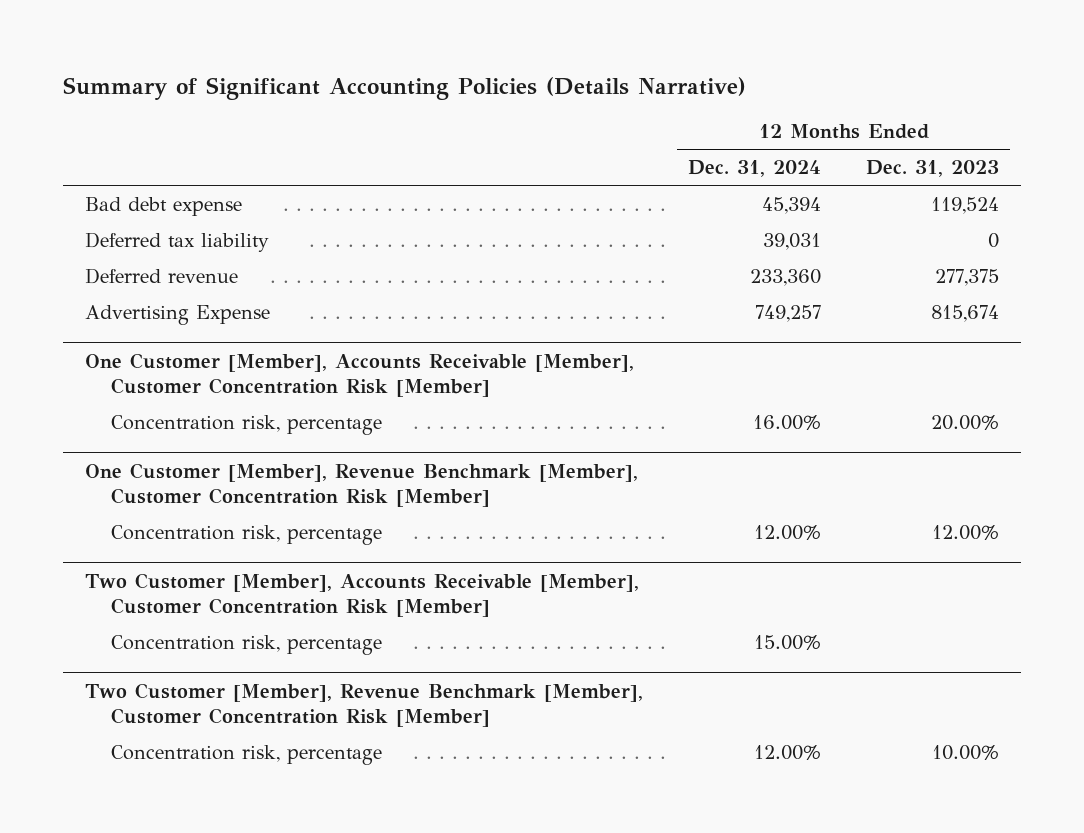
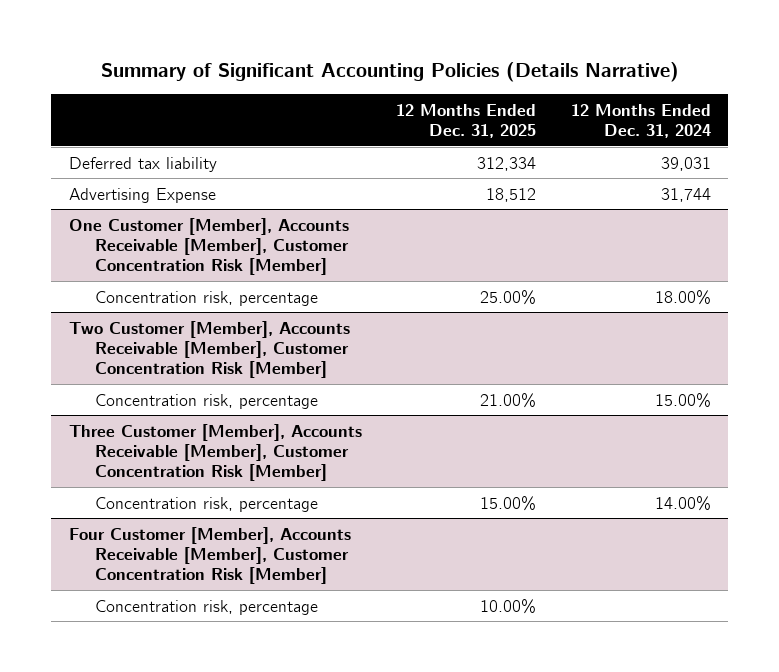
- | 12 Months Ended Dec. 31, 2024 | 12 Months Ended Dec. 31, 2023
+ | 12 Months Ended Dec. 31, 2025 | 12 Months Ended Dec. 31, 2024
- Bad debt expense | 45,394 | 119,524
- Deferred revenue | 233,360 | 277,375
- Advertising Expense | 749,257 | 815,674
+ Advertising Expense | 18,512 | 31,744
@ One Customer [Member], Accounts Receivable [Member], Customer Concentration Risk [Member]
- Concentration risk, percentage | 16.00% | 20.00%
- One Customer [Member], Revenue Benchmark [Member], Customer Concentration Risk [Member]
- Concentration risk, percentage | 12.00% | 12.00%
@ One Customer [Member], Accounts Receivable [Member], Customer Concentration Risk [Member]
+ Concentration risk, percentage | 25.00% | 18.00%
- Two Customer [Member], Revenue Benchmark [Member], Customer Concentration Risk [Member]
- Concentration risk, percentage | 12.00% | 10.00%
+ Three Customer [Member], Accounts Receivable [Member], Customer Concentration Risk [Member]
+ Concentration risk, percentage | 15.00% | 14.00%
+ Four Customer [Member], Accounts Receivable [Member], Customer Concentration Risk [Member]
+ Concentration risk, percentage | 10.00% |

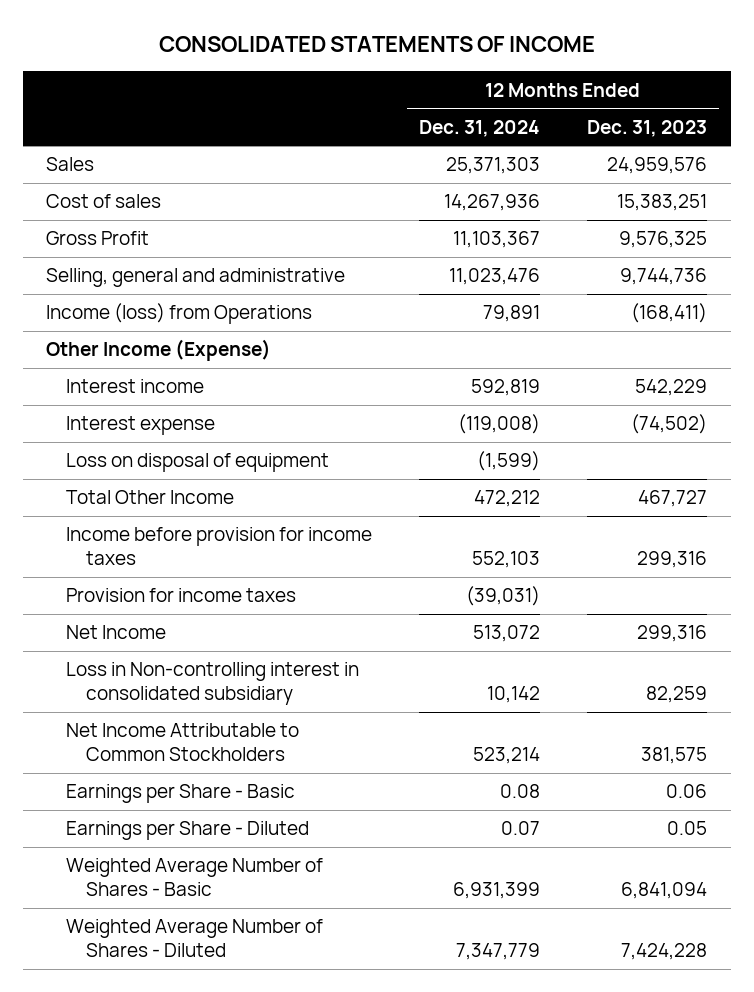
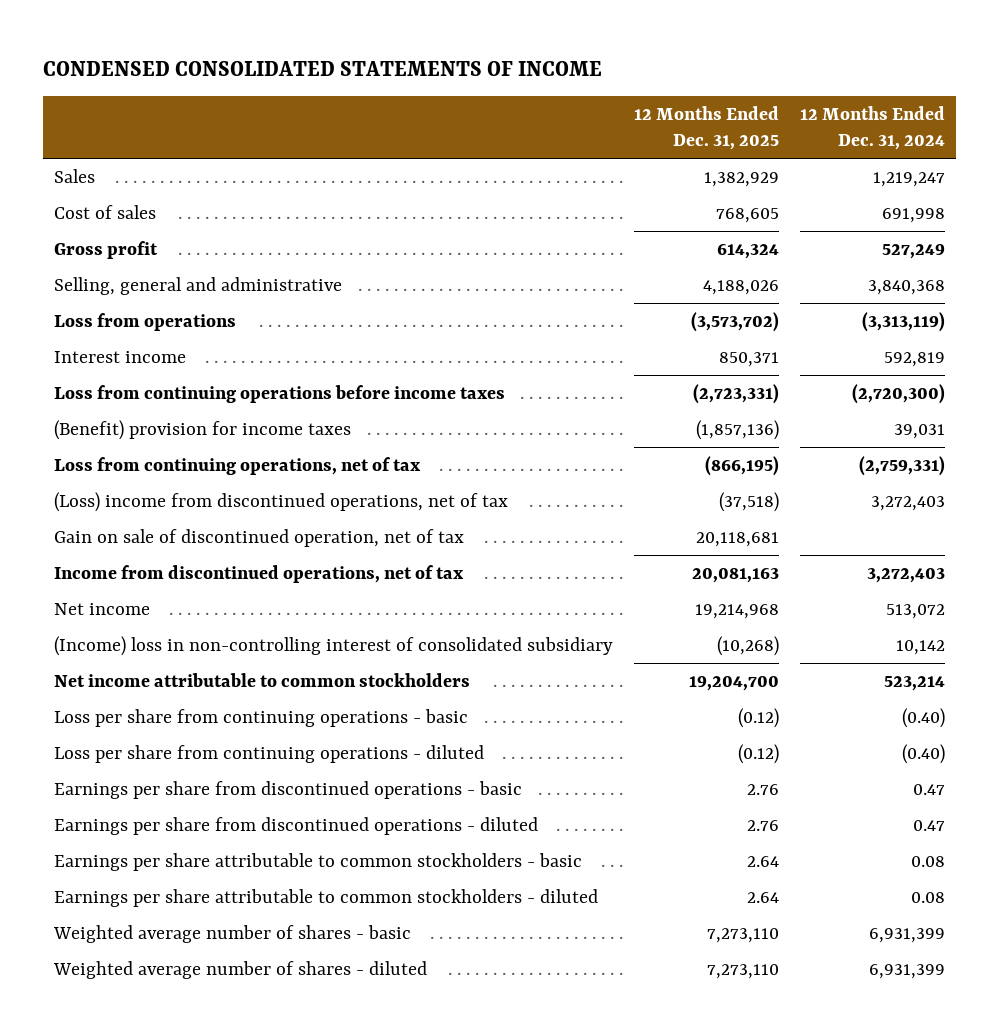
- CONSOLIDATED STATEMENTS OF INCOME
+ CONDENSED CONSOLIDATED STATEMENTS OF INCOME
- | 12 Months Ended Dec. 31, 2024 | 12 Months Ended Dec. 31, 2023
+ | 12 Months Ended Dec. 31, 2025 | 12 Months Ended Dec. 31, 2024
- Sales | 25,371,303 | 24,959,576
- Cost of sales | 14,267,936 | 15,383,251
- Gross Profit | 11,103,367 | 9,576,325
- Selling, general and administrative | 11,023,476 | 9,744,736
- Income (loss) from Operations | 79,891 | (168,411)
- Other Income (Expense)
+ Sales | 1,382,929 | 1,219,247
+ Cost of sales | 768,605 | 691,998
+ Gross profit | 614,324 | 527,249
+ Selling, general and administrative | 4,188,026 | 3,840,368
+ Loss from operations | (3,573,702) | (3,313,119)
- Interest expense | (119,008) | (74,502)
- Loss on disposal of equipment | (1,599) |
- Total Other Income | 472,212 | 467,727
- Income before provision for income taxes | 552,103 | 299,316
- Provision for income taxes | (39,031) |
- Net Income | 513,072 | 299,316
- Loss in Non-controlling interest in consolidated subsidiary | 10,142 | 82,259
- Net Income Attributable to Common Stockholders | 523,214 | 381,575
- Earnings per Share - Basic | 0.08 | 0.06
- Earnings per Share - Diluted | 0.07 | 0.05
- Weighted Average Number of Shares - Basic | 6,931,399 | 6,841,094
- Weighted Average Number of Shares - Diluted | 7,347,779 | 7,424,228
+ Loss from continuing operations before income taxes | (2,723,331) | (2,720,300)
+ (Benefit) provision for income taxes | (1,857,136) | 39,031
+ Loss from continuing operations, net of tax | (866,195) | (2,759,331)
+ (Loss) income from discontinued operations, net of tax | (37,518) | 3,272,403
+ Gain on sale of discontinued operation, net of tax | 20,118,681 |
+ Income from discontinued operations, net of tax | 20,081,163 | 3,272,403
+ Net income | 19,214,968 | 513,072
+ (Income) loss in non-controlling interest of consolidated subsidiary | (10,268) | 10,142
+ Net income attributable to common stockholders | 19,204,700 | 523,214
+ Loss per share from continuing operations - basic | (0.12) | (0.40)
+ Loss per share from continuing operations - diluted | (0.12) | (0.40)
+ Earnings per share from discontinued operations - basic | 2.76 | 0.47
+ Earnings per share from discontinued operations - diluted | 2.76 | 0.47
+ Earnings per share attributable to common stockholders - basic | 2.64 | 0.08
+ Earnings per share attributable to common stockholders - diluted | 2.64 | 0.08
+ Weighted average number of shares - basic | 7,273,110 | 6,931,399
+ Weighted average number of shares - diluted | 7,273,110 | 6,931,399

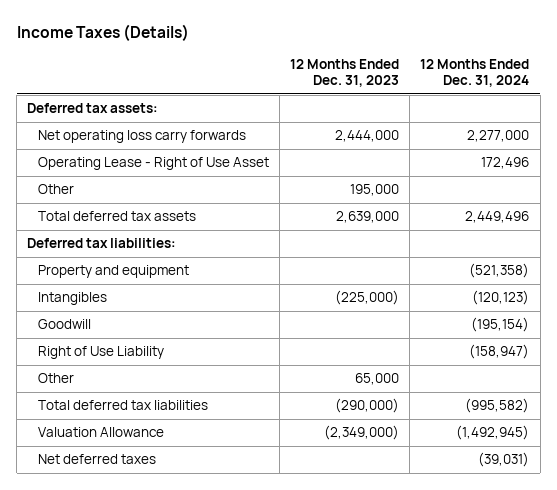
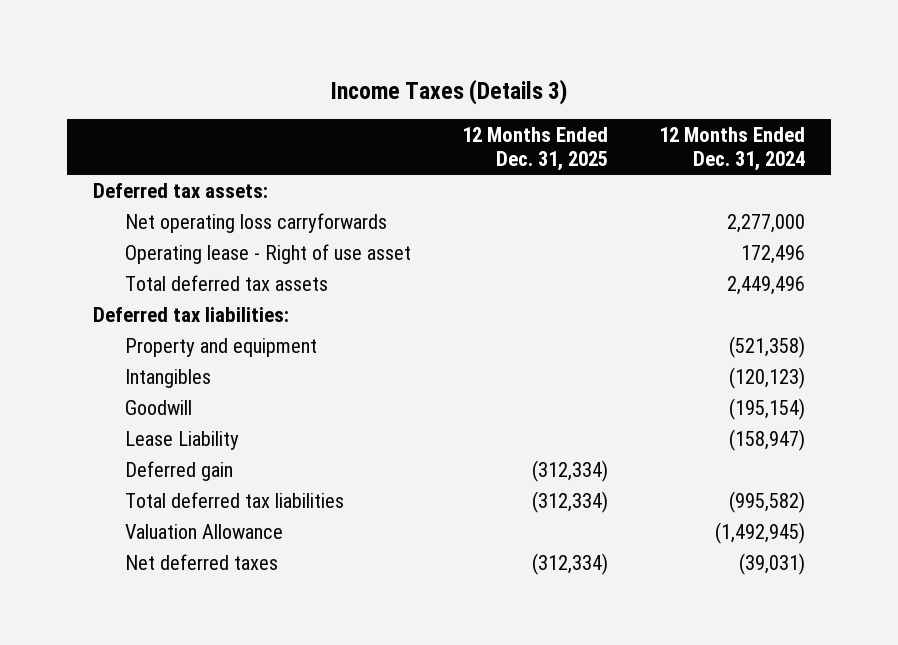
- Income Taxes (Details)
+ Income Taxes (Details 3)
- | 12 Months Ended Dec. 31, 2023 | 12 Months Ended Dec. 31, 2024
+ | 12 Months Ended Dec. 31, 2025 | 12 Months Ended Dec. 31, 2024
- Net operating loss carry forwards | 2,444,000 | 2,277,000
- Operating Lease - Right of Use Asset | | 172,496
- Other | 195,000 |
+ Net operating loss carryforwards | | 2,277,000
+ Operating lease - Right of use asset | | 172,496
- Right of Use Liability | | (158,947)
- Other | 65,000 |
+ Lease Liability | | (158,947)
+ Deferred gain | (312,334) |

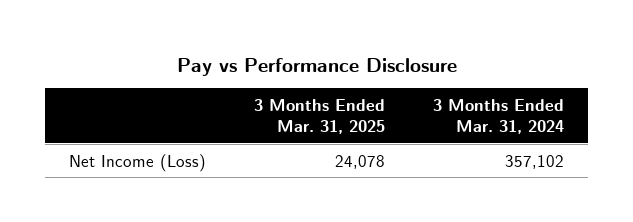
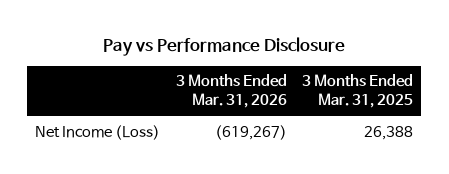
- | 3 Months Ended Mar. 31, 2025 | 3 Months Ended Mar. 31, 2024
+ | 3 Months Ended Mar. 31, 2026 | 3 Months Ended Mar. 31, 2025
- Net Income (Loss) | 24,078 | 357,102
+ Net Income (Loss) | (619,267) | 26,388

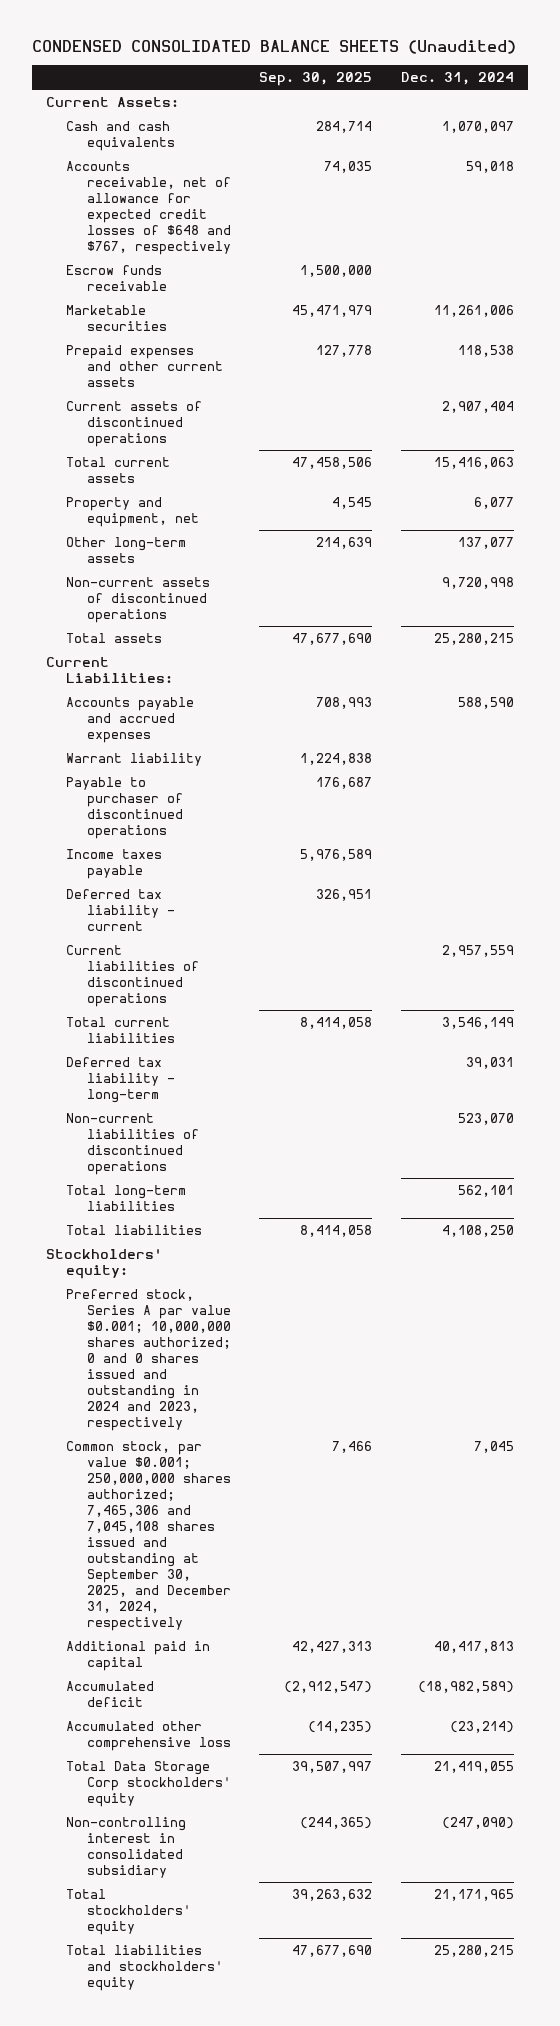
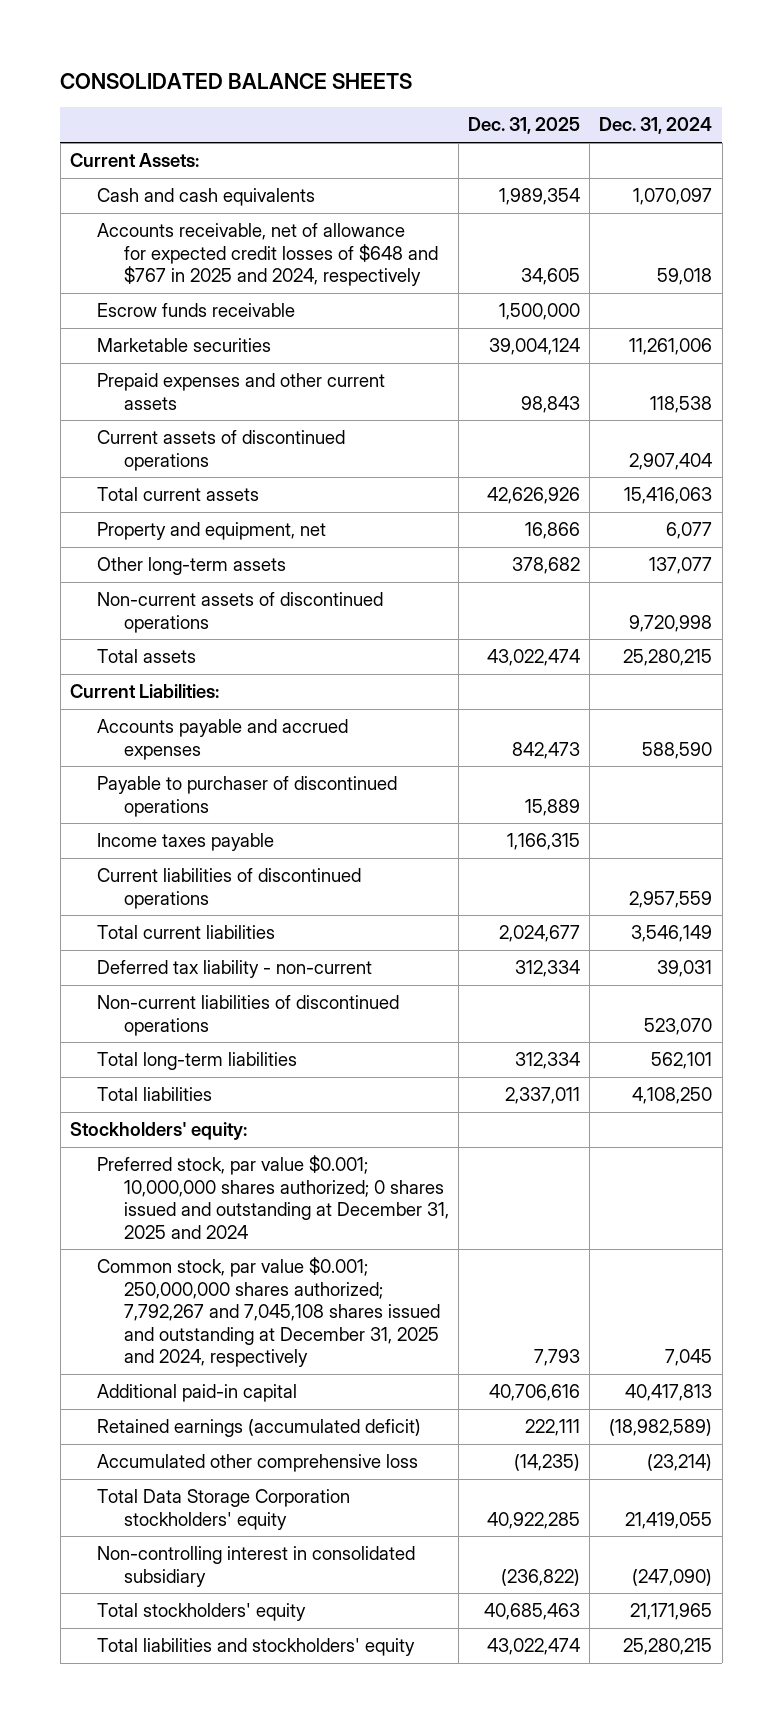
- CONDENSED CONSOLIDATED BALANCE SHEETS (Unaudited)
+ CONSOLIDATED BALANCE SHEETS
- | Sep. 30, 2025 | Dec. 31, 2024
+ | Dec. 31, 2025 | Dec. 31, 2024
- Accounts receivable, net of allowance for expected credit losses of $648 and $767, respectively | 74,035 | 59,018
+ Accounts receivable, net of allowance for expected credit losses of $648 and $767 in 2025 and 2024, respectively | 34,605 | 59,018
- Warrant liability | 1,224,838 |
- Deferred tax liability - current | 326,951 |
- Deferred tax liability - long-term | | 39,031
+ Deferred tax liability - non-current | 312,334 | 39,031
- Preferred stock, Series A par value $0.001; 10,000,000 shares authorized; 0 and 0 shares issued and outstanding in 2024 and 2023, respectively
- Common stock, par value $0.001; 250,000,000 shares authorized; 7,465,306 and 7,045,108 shares issued and outstanding at September 30, 2025, and December 31, 2024, respectively | 7,466 | 7,045
- Additional paid in capital | 42,427,313 | 40,417,813
- Accumulated deficit | (2,912,547) | (18,982,589)
+ Preferred stock, par value $0.001; 10,000,000 shares authorized; 0 shares issued and outstanding at December 31, 2025 and 2024
+ Common stock, par value $0.001; 250,000,000 shares authorized; 7,792,267 and 7,045,108 shares issued and outstanding at December 31, 2025 and 2024, respectively | 7,793 | 7,045
+ Additional paid-in capital | 40,706,616 | 40,417,813
+ Retained earnings (accumulated deficit) | 222,111 | (18,982,589)
- Total Data Storage Corp stockholders' equity | 39,507,997 | 21,419,055
+ Total Data Storage Corporation stockholders' equity | 40,922,285 | 21,419,055

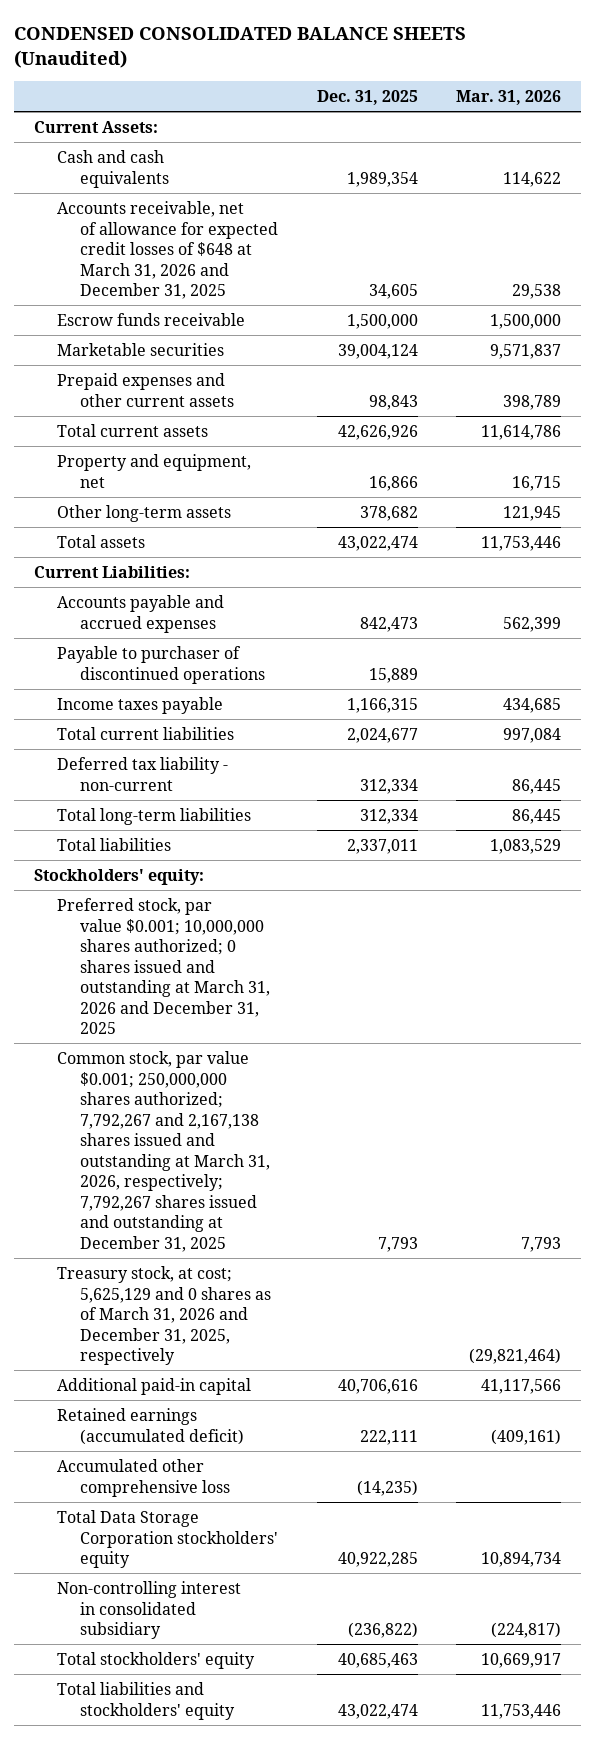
- CONSOLIDATED BALANCE SHEETS
+ CONDENSED CONSOLIDATED BALANCE SHEETS (Unaudited)
- | Dec. 31, 2025 | Dec. 31, 2024
+ | Dec. 31, 2025 | Mar. 31, 2026
- Accounts receivable, net of allowance for expected credit losses of $648 and $767 in 2025 and 2024, respectively | 34,605 | 59,018
+ Accounts receivable, net of allowance for expected credit losses of $648 at March 31, 2026 and December 31, 2025 | 34,605 | 29,538
- Current assets of discontinued operations | | 2,907,404
- Non-current assets of discontinued operations | | 9,720,998
- Current liabilities of discontinued operations | | 2,957,559
- Non-current liabilities of discontinued operations | | 523,070
- Preferred stock, par value $0.001; 10,000,000 shares authorized; 0 shares issued and outstanding at December 31, 2025 and 2024
- Common stock, par value $0.001; 250,000,000 shares authorized; 7,792,267 and 7,045,108 shares issued and outstanding at December 31, 2025 and 2024, respectively | 7,793 | 7,045
+ Preferred stock, par value $0.001; 10,000,000 shares authorized; 0 shares issued and outstanding at March 31, 2026 and December 31, 2025
+ Common stock, par value $0.001; 250,000,000 shares authorized; 7,792,267 and 2,167,138 shares issued and outstanding at March 31, 2026, respectively; 7,792,267 shares issued and outstanding at December 31, 2025 | 7,793 | 7,793
+ Treasury stock, at cost; 5,625,129 and 0 shares as of March 31, 2026 and December 31, 2025, respectively | | (29,821,464)

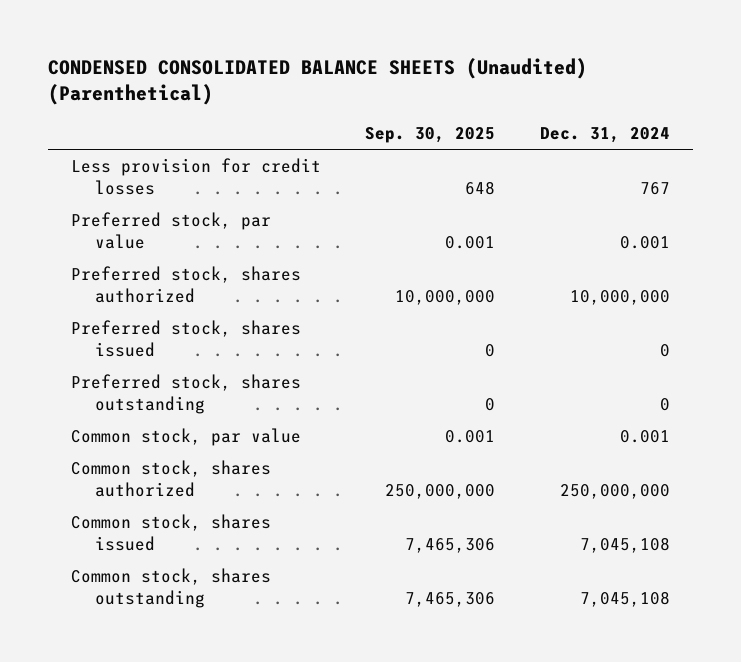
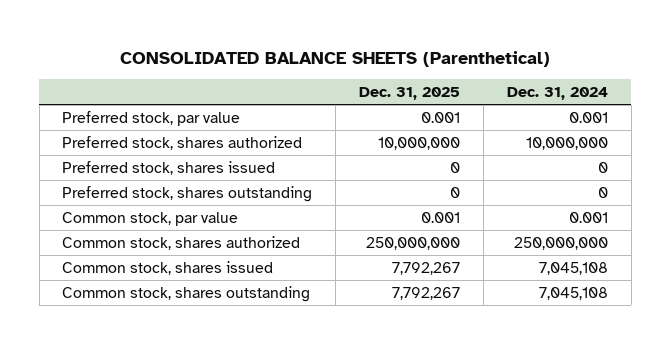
- CONDENSED CONSOLIDATED BALANCE SHEETS (Unaudited) (Parenthetical)
+ CONSOLIDATED BALANCE SHEETS (Parenthetical)
- | Sep. 30, 2025 | Dec. 31, 2024
+ | Dec. 31, 2025 | Dec. 31, 2024
- Less provision for credit losses | 648 | 767

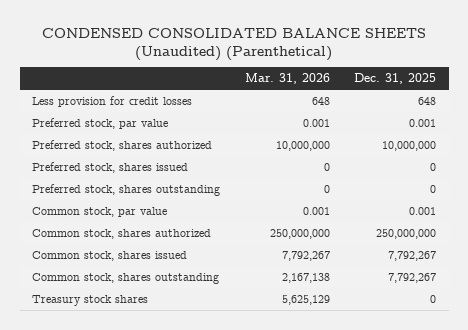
- CONSOLIDATED BALANCE SHEETS (Parenthetical)
+ CONDENSED CONSOLIDATED BALANCE SHEETS (Unaudited) (Parenthetical)
- | Dec. 31, 2025 | Dec. 31, 2024
+ | Mar. 31, 2026 | Dec. 31, 2025
+ Less provision for credit losses | 648 | 648
+ Treasury stock shares | 5,625,129 | 0

